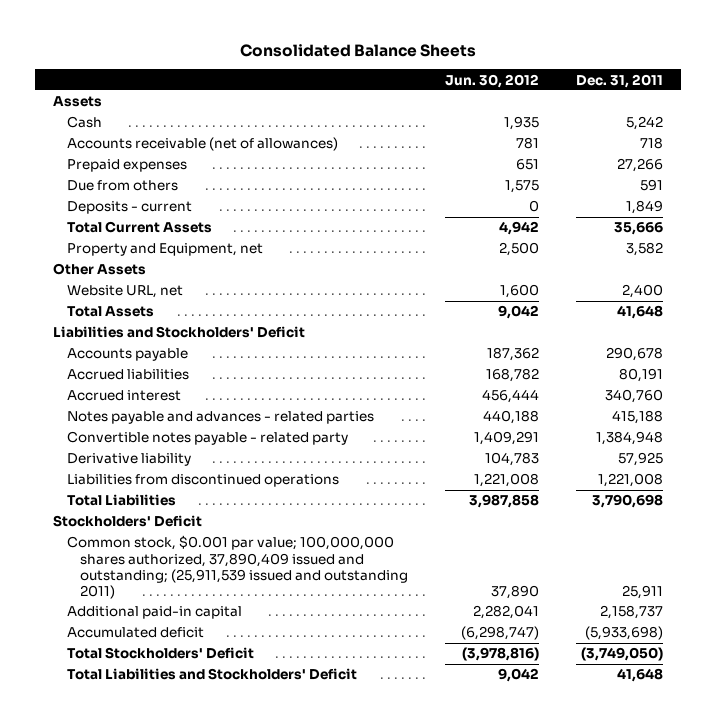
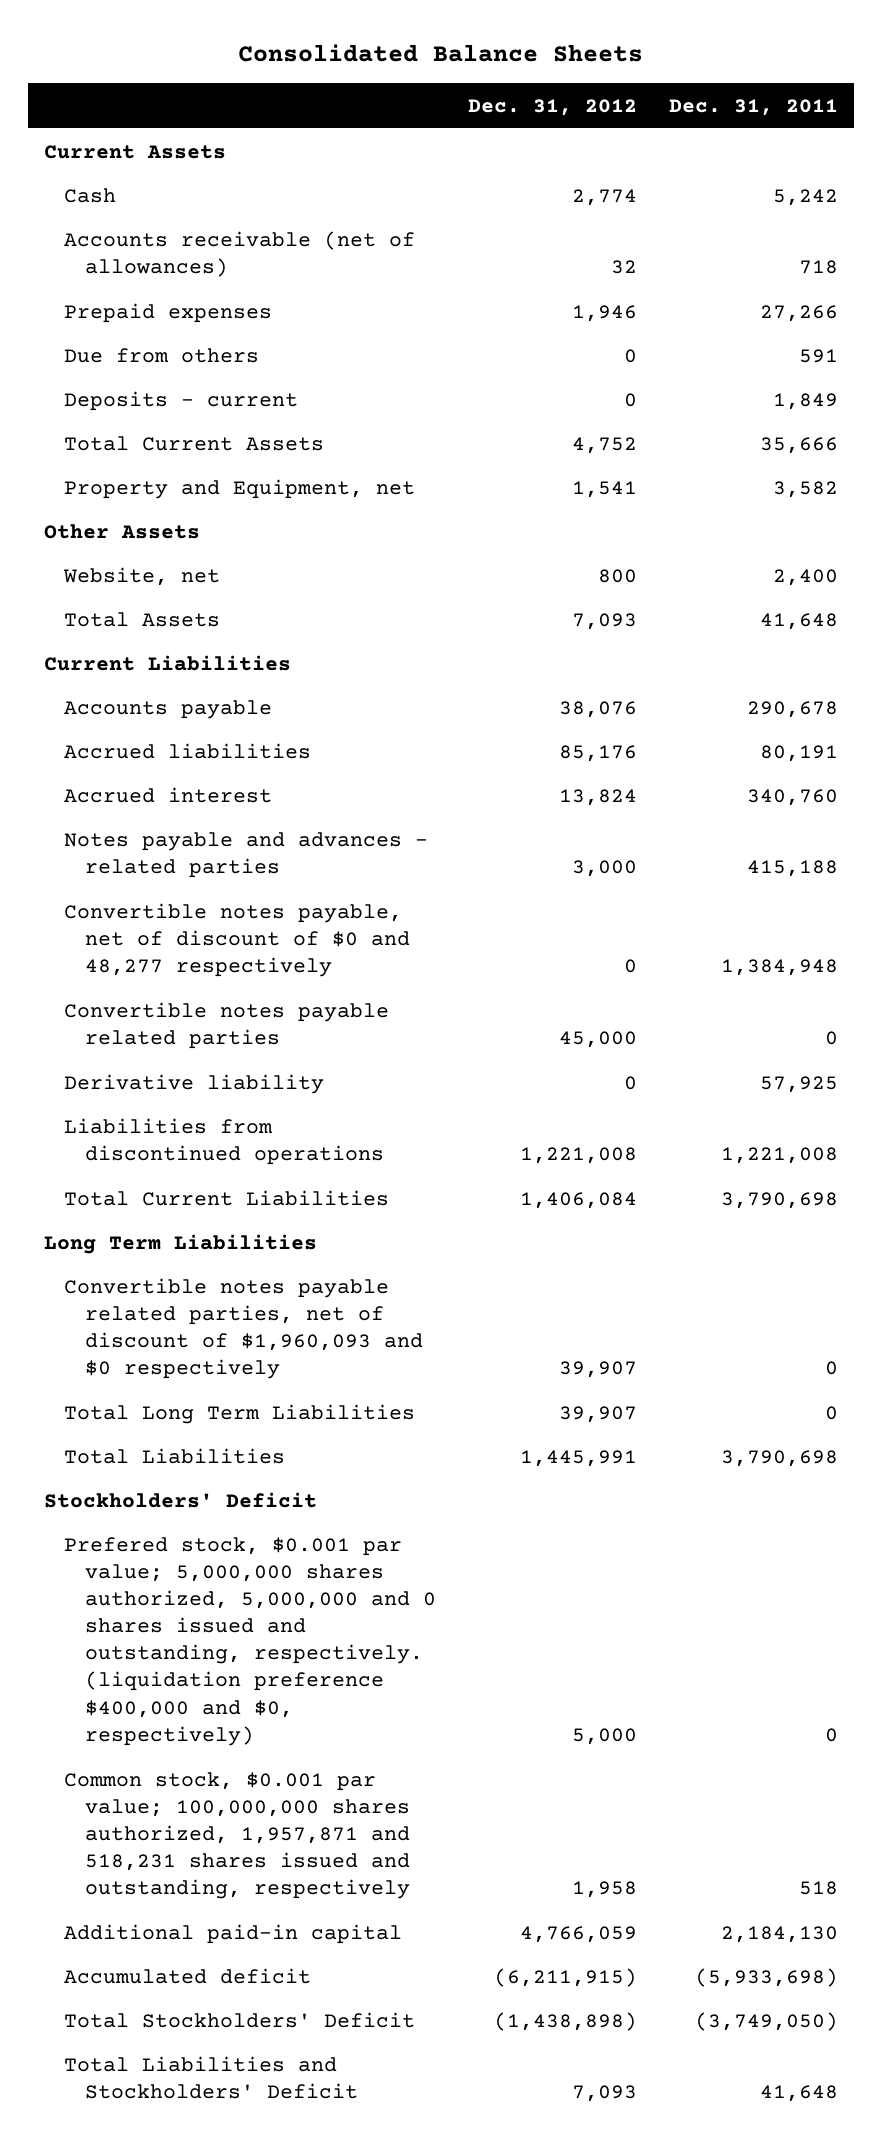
- | Jun. 30, 2012 | Dec. 31, 2011
+ | Dec. 31, 2012 | Dec. 31, 2011
- Assets
+ Current Assets
- Website URL, net | 1,600 | 2,400
+ Website, net | 800 | 2,400
- Liabilities and Stockholders' Deficit
+ Current Liabilities
- Convertible notes payable - related party | 1,409,291 | 1,384,948
+ Convertible notes payable, net of discount of $0 and 48,277 respectively | 0 | 1,384,948
+ Convertible notes payable related parties | 45,000 | 0
+ Total Current Liabilities | 1,406,084 | 3,790,698
+ Long Term Liabilities
+ Convertible notes payable related parties, net of discount of $1,960,093 and $0 respectively | 39,907 | 0
+ Total Long Term Liabilities | 39,907 | 0
- Common stock, $0.001 par value; 100,000,000 shares authorized, 37,890,409 issued and outstanding; (25,911,539 issued and outstanding 2011) | 37,890 | 25,911
- Additional paid-in capital | 2,282,041 | 2,158,737
+ Prefered stock, $0.001 par value; 5,000,000 shares authorized, 5,000,000 and 0 shares issued and outstanding, respectively. (liquidation preference $400,000 and $0, respectively) | 5,000 | 0
+ Common stock, $0.001 par value; 100,000,000 shares authorized, 1,957,871 and 518,231 shares issued and outstanding, respectively | 1,958 | 518
+ Additional paid-in capital | 4,766,059 | 2,184,130

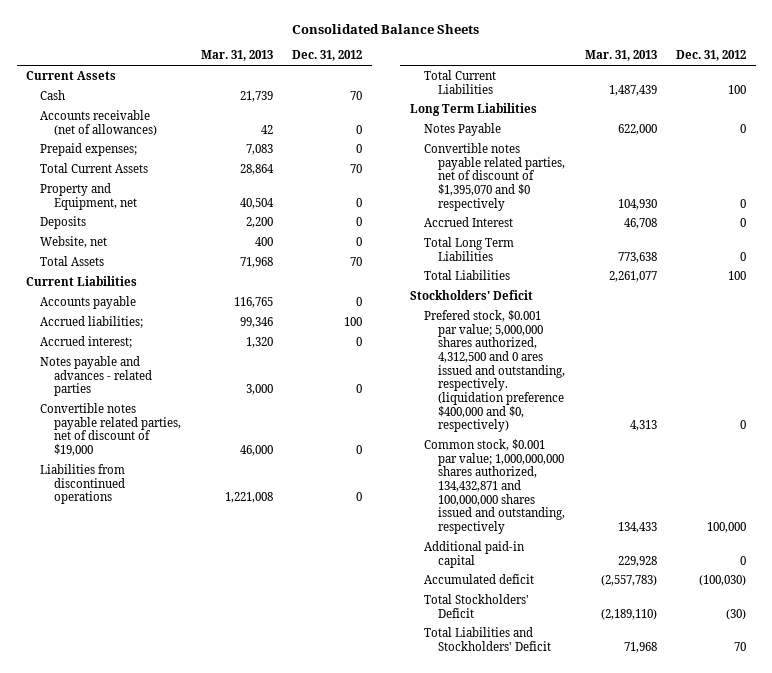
- | Dec. 31, 2012 | Dec. 31, 2011
+ | Mar. 31, 2013 | Dec. 31, 2012
- Cash | 2,774 | 5,242
- Accounts receivable (net of allowances) | 32 | 718
- Prepaid expenses | 1,946 | 27,266
- Due from others | 0 | 591
- Deposits - current | 0 | 1,849
- Total Current Assets | 4,752 | 35,666
- Property and Equipment, net | 1,541 | 3,582
- Other Assets
- Website, net | 800 | 2,400
- Total Assets | 7,093 | 41,648
+ Cash | 21,739 | 70
+ Accounts receivable (net of allowances) | 42 | 0
+ Prepaid expenses; | 7,083 | 0
+ Total Current Assets | 28,864 | 70
+ Property and Equipment, net | 40,504 | 0
+ Deposits | 2,200 | 0
+ Website, net | 400 | 0
+ Total Assets | 71,968 | 70
- Accounts payable | 38,076 | 290,678
- Accrued liabilities | 85,176 | 80,191
- Accrued interest | 13,824 | 340,760
- Notes payable and advances - related parties | 3,000 | 415,188
- Convertible notes payable, net of discount of $0 and 48,277 respectively | 0 | 1,384,948
- Convertible notes payable related parties | 45,000 | 0
- Derivative liability | 0 | 57,925
- Liabilities from discontinued operations | 1,221,008 | 1,221,008
- Total Current Liabilities | 1,406,084 | 3,790,698
+ Accounts payable | 116,765 | 0
+ Accrued liabilities; | 99,346 | 100
+ Accrued interest; | 1,320 | 0
+ Notes payable and advances - related parties | 3,000 | 0
+ Convertible notes payable related parties, net of discount of $19,000 | 46,000 | 0
+ Liabilities from discontinued operations | 1,221,008 | 0
+ Total Current Liabilities | 1,487,439 | 100
- Convertible notes payable related parties, net of discount of $1,960,093 and $0 respectively | 39,907 | 0
- Total Long Term Liabilities | 39,907 | 0
- Total Liabilities | 1,445,991 | 3,790,698
+ Notes Payable | 622,000 | 0
+ Convertible notes payable related parties, net of discount of $1,395,070 and $0 respectively | 104,930 | 0
+ Accrued Interest | 46,708 | 0
+ Total Long Term Liabilities | 773,638 | 0
+ Total Liabilities | 2,261,077 | 100
- Prefered stock, $0.001 par value; 5,000,000 shares authorized, 5,000,000 and 0 shares issued and outstanding, respectively. (liquidation preference $400,000 and $0, respectively) | 5,000 | 0
- Common stock, $0.001 par value; 100,000,000 shares authorized, 1,957,871 and 518,231 shares issued and outstanding, respectively | 1,958 | 518
- Additional paid-in capital | 4,766,059 | 2,184,130
- Accumulated deficit | (6,211,915) | (5,933,698)
- Total Stockholders' Deficit | (1,438,898) | (3,749,050)
- Total Liabilities and Stockholders' Deficit | 7,093 | 41,648
+ Prefered stock, $0.001 par value; 5,000,000 shares authorized, 4,312,500 and 0 ares issued and outstanding, respectively. (liquidation preference $400,000 and $0, respectively) | 4,313 | 0
+ Common stock, $0.001 par value; 1,000,000,000 shares authorized, 134,432,871 and 100,000,000 shares issued and outstanding, respectively | 134,433 | 100,000
+ Additional paid-in capital | 229,928 | 0
+ Accumulated deficit | (2,557,783) | (100,030)
+ Total Stockholders' Deficit | (2,189,110) | (30)
+ Total Liabilities and Stockholders' Deficit | 71,968 | 70

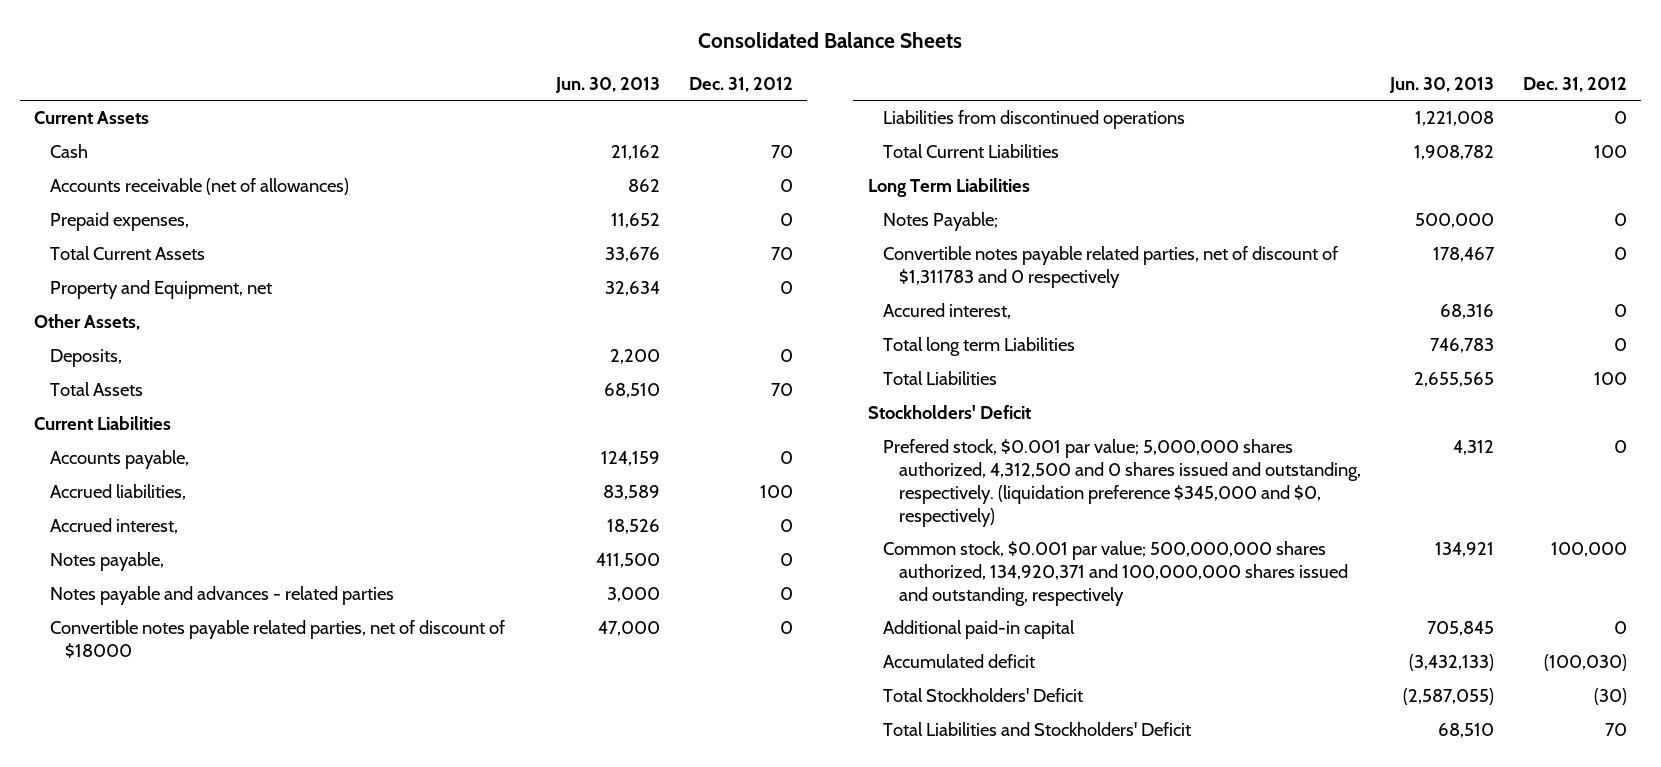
- | Mar. 31, 2013 | Dec. 31, 2012
+ | Jun. 30, 2013 | Dec. 31, 2012
- Prepaid expenses; | 7,083 | 0
+ Prepaid expenses, | 11,652 | 0
- Deposits | 2,200 | 0
- Website, net | 400 | 0
+ Other Assets,
+ Deposits, | 2,200 | 0
- Accounts payable | 116,765 | 0
- Accrued liabilities; | 99,346 | 100
- Accrued interest; | 1,320 | 0
+ Accounts payable, | 124,159 | 0
+ Accrued liabilities, | 83,589 | 100
+ Accrued interest, | 18,526 | 0
+ Notes payable, | 411,500 | 0
- Convertible notes payable related parties, net of discount of $19,000 | 46,000 | 0
+ Convertible notes payable related parties, net of discount of $18000 | 47,000 | 0
- Notes Payable | 622,000 | 0
- Convertible notes payable related parties, net of discount of $1,395,070 and $0 respectively | 104,930 | 0
- Accrued Interest | 46,708 | 0
- Total Long Term Liabilities | 773,638 | 0
+ Notes Payable; | 500,000 | 0
+ Convertible notes payable related parties, net of discount of $1,311783 and 0 respectively | 178,467 | 0
+ Accured interest, | 68,316 | 0
+ Total long term Liabilities | 746,783 | 0
- Prefered stock, $0.001 par value; 5,000,000 shares authorized, 4,312,500 and 0 ares issued and outstanding, respectively. (liquidation preference $400,000 and $0, respectively) | 4,313 | 0
- Common stock, $0.001 par value; 1,000,000,000 shares authorized, 134,432,871 and 100,000,000 shares issued and outstanding, respectively | 134,433 | 100,000
+ Prefered stock, $0.001 par value; 5,000,000 shares authorized, 4,312,500 and 0 shares issued and outstanding, respectively. (liquidation preference $345,000 and $0, respectively) | 4,312 | 0
+ Common stock, $0.001 par value; 500,000,000 shares authorized, 134,920,371 and 100,000,000 shares issued and outstanding, respectively | 134,921 | 100,000

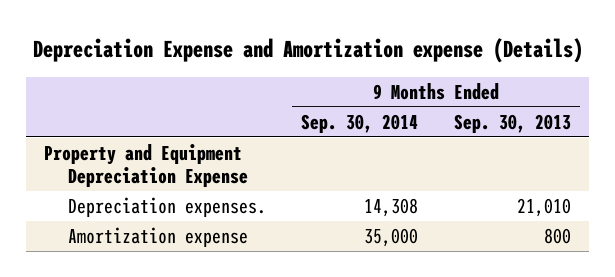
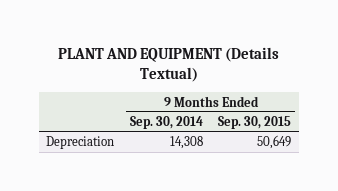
- Depreciation Expense and Amortization expense (Details)
+ PLANT AND EQUIPMENT (Details Textual)
- | 9 Months Ended Sep. 30, 2014 | 9 Months Ended Sep. 30, 2013
+ | 9 Months Ended Sep. 30, 2014 | 9 Months Ended Sep. 30, 2015
- Property and Equipment Depreciation Expense
- Depreciation expenses. | 14,308 | 21,010
- Amortization expense | 35,000 | 800
+ Depreciation | 14,308 | 50,649

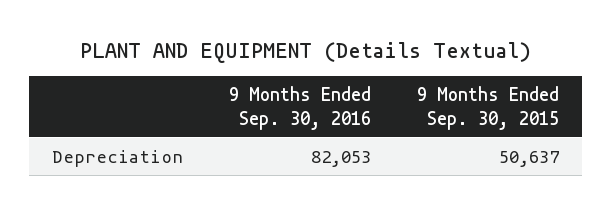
- | 9 Months Ended Sep. 30, 2014 | 9 Months Ended Sep. 30, 2015
+ | 9 Months Ended Sep. 30, 2016 | 9 Months Ended Sep. 30, 2015
- Depreciation | 14,308 | 50,649
+ Depreciation | 82,053 | 50,637

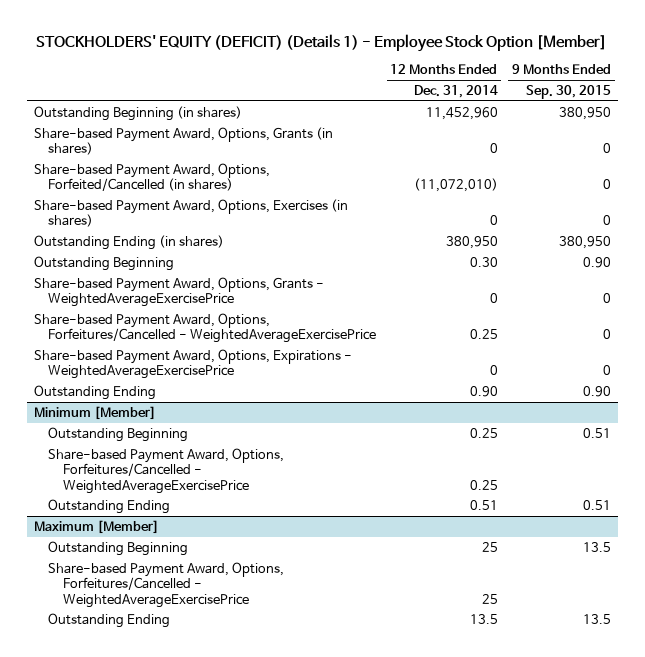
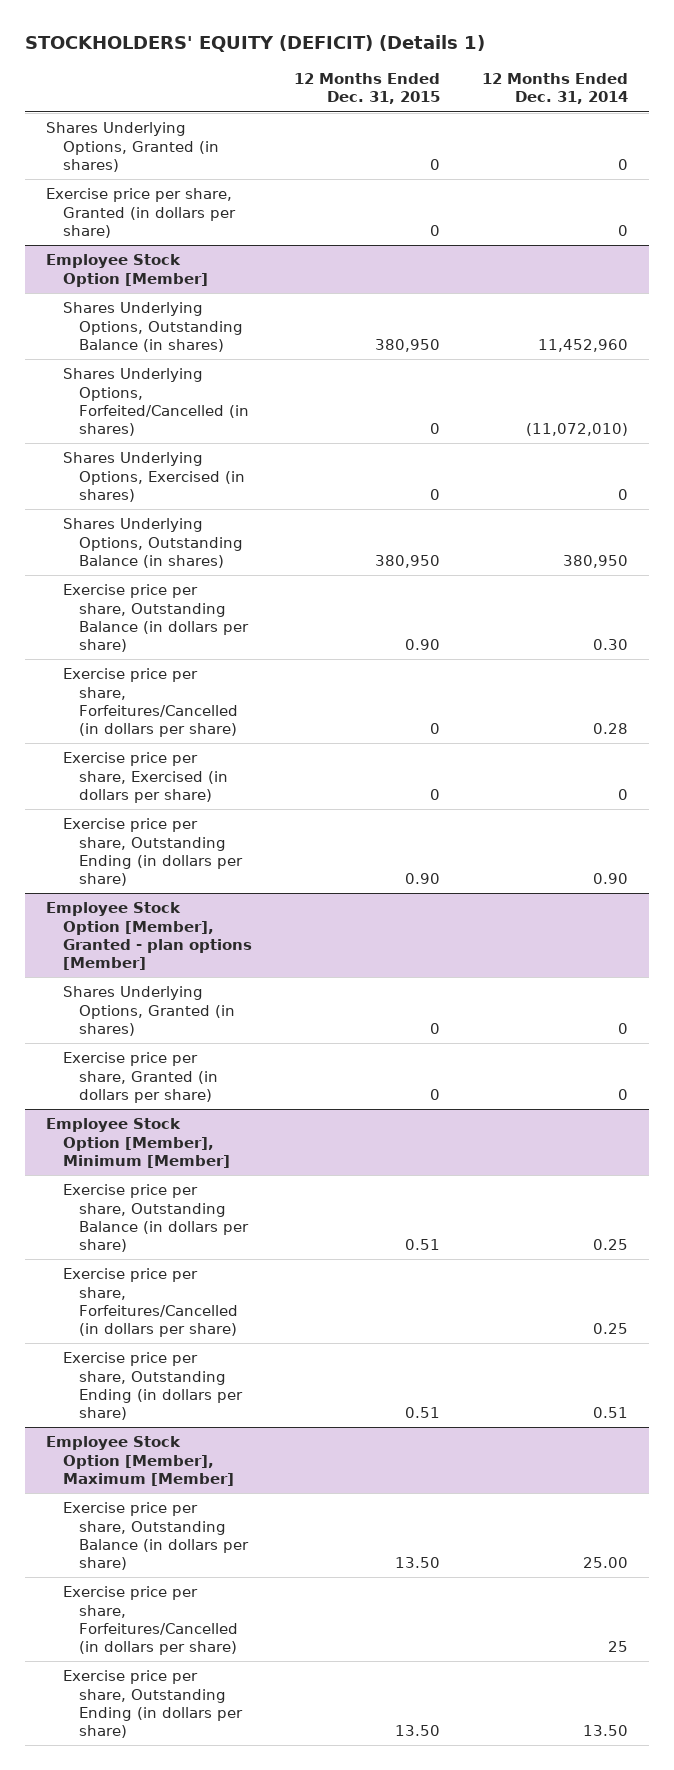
- STOCKHOLDERS' EQUITY (DEFICIT) (Details 1) - Employee Stock Option [Member]
+ STOCKHOLDERS' EQUITY (DEFICIT) (Details 1)
- | 12 Months Ended Dec. 31, 2014 | 9 Months Ended Sep. 30, 2015
+ | 12 Months Ended Dec. 31, 2015 | 12 Months Ended Dec. 31, 2014
- Outstanding Beginning (in shares) | 11,452,960 | 380,950
- Share-based Payment Award, Options, Grants (in shares) | 0 | 0
- Share-based Payment Award, Options, Forfeited/Cancelled (in shares) | (11,072,010) | 0
- Share-based Payment Award, Options, Exercises (in shares) | 0 | 0
- Outstanding Ending (in shares) | 380,950 | 380,950
- Outstanding Beginning | 0.30 | 0.90
- Share-based Payment Award, Options, Grants - WeightedAverageExercisePrice | 0 | 0
- Share-based Payment Award, Options, Forfeitures/Cancelled - WeightedAverageExercisePrice | 0.25 | 0
- Share-based Payment Award, Options, Expirations - WeightedAverageExercisePrice | 0 | 0
- Outstanding Ending | 0.90 | 0.90
- Minimum [Member]
- Outstanding Beginning | 0.25 | 0.51
- Share-based Payment Award, Options, Forfeitures/Cancelled - WeightedAverageExercisePrice | 0.25 |
- Outstanding Ending | 0.51 | 0.51
- Maximum [Member]
- Outstanding Beginning | 25 | 13.5
- Share-based Payment Award, Options, Forfeitures/Cancelled - WeightedAverageExercisePrice | 25 |
- Outstanding Ending | 13.5 | 13.5
+ Shares Underlying Options, Granted (in shares) | 0 | 0
+ Exercise price per share, Granted (in dollars per share) | 0 | 0
+ Employee Stock Option [Member]
+ Shares Underlying Options, Outstanding Balance (in shares) | 380,950 | 11,452,960
+ Shares Underlying Options, Forfeited/Cancelled (in shares) | 0 | (11,072,010)
+ Shares Underlying Options, Exercised (in shares) | 0 | 0
+ Shares Underlying Options, Outstanding Balance (in shares) | 380,950 | 380,950
+ Exercise price per share, Outstanding Balance (in dollars per share) | 0.90 | 0.30
+ Exercise price per share, Forfeitures/Cancelled (in dollars per share) | 0 | 0.28
+ Exercise price per share, Exercised (in dollars per share) | 0 | 0
+ Exercise price per share, Outstanding Ending (in dollars per share) | 0.90 | 0.90
+ Employee Stock Option [Member], Granted - plan options [Member]
+ Shares Underlying Options, Granted (in shares) | 0 | 0
+ Exercise price per share, Granted (in dollars per share) | 0 | 0
+ Employee Stock Option [Member], Minimum [Member]
+ Exercise price per share, Outstanding Balance (in dollars per share) | 0.51 | 0.25
+ Exercise price per share, Forfeitures/Cancelled (in dollars per share) | | 0.25
+ Exercise price per share, Outstanding Ending (in dollars per share) | 0.51 | 0.51
+ Employee Stock Option [Member], Maximum [Member]
+ Exercise price per share, Outstanding Balance (in dollars per share) | 13.50 | 25.00
+ Exercise price per share, Forfeitures/Cancelled (in dollars per share) | | 25
+ Exercise price per share, Outstanding Ending (in dollars per share) | 13.50 | 13.50

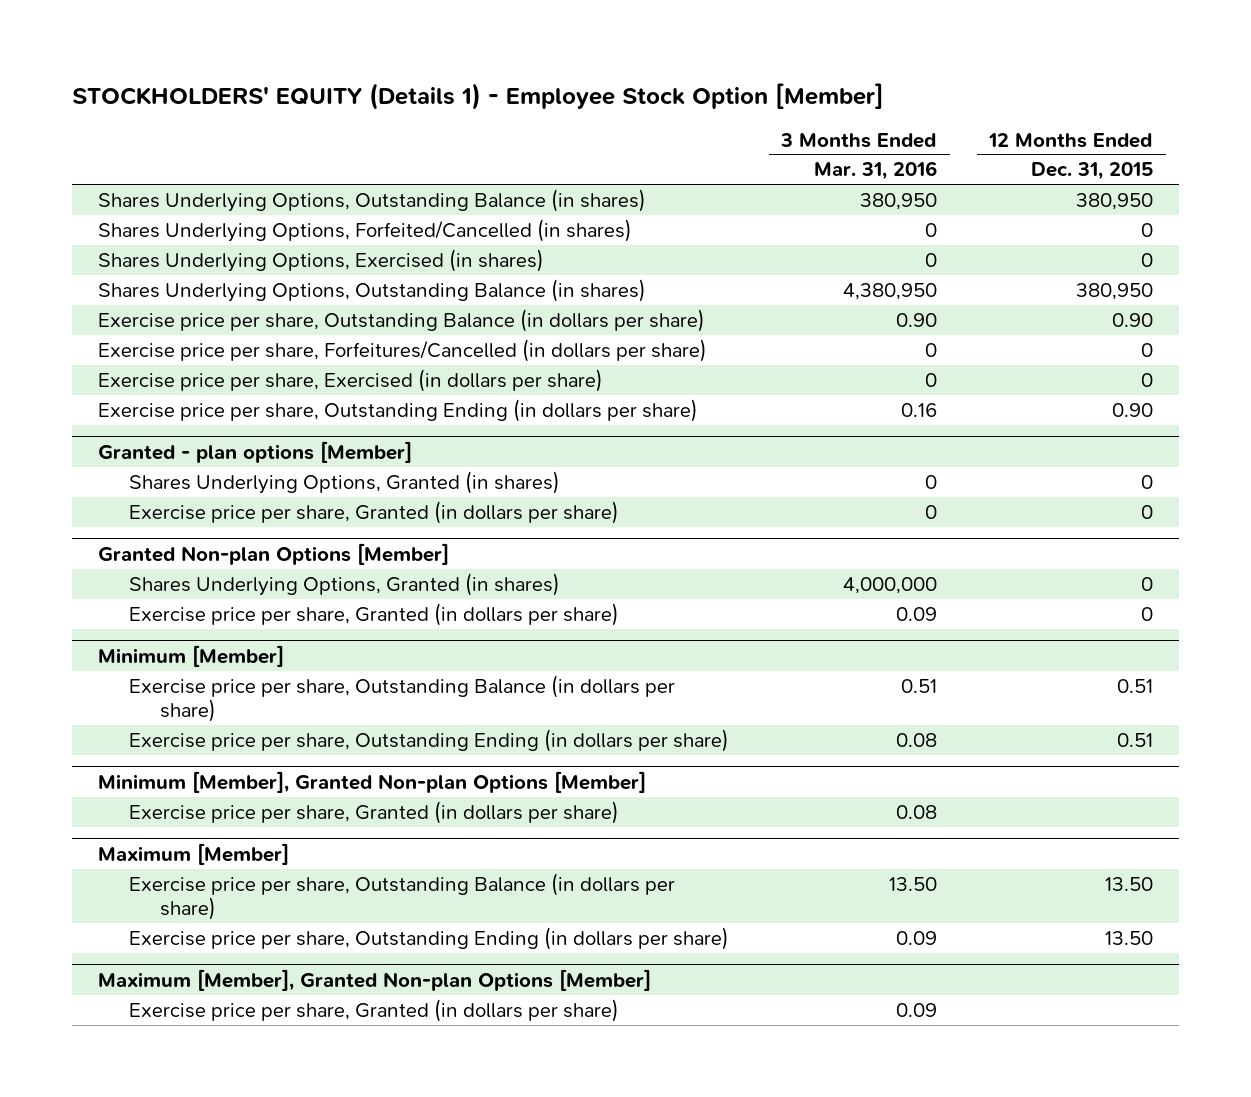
- STOCKHOLDERS' EQUITY (DEFICIT) (Details 1)
+ STOCKHOLDERS' EQUITY (Details 1) - Employee Stock Option [Member]
- | 12 Months Ended Dec. 31, 2015 | 12 Months Ended Dec. 31, 2014
+ | 3 Months Ended Mar. 31, 2016 | 12 Months Ended Dec. 31, 2015
- Shares Underlying Options, Granted (in shares) | 0 | 0
- Exercise price per share, Granted (in dollars per share) | 0 | 0
- Employee Stock Option [Member]
- Employee Stock Option [Member], Granted - plan options [Member]
+ Granted - plan options [Member]
- Employee Stock Option [Member], Minimum [Member]
+ Granted Non-plan Options [Member]
+ Shares Underlying Options, Granted (in shares) | 4,000,000 | 0
+ Exercise price per share, Granted (in dollars per share) | 0.09 | 0
+ Minimum [Member]
- Exercise price per share, Forfeitures/Cancelled (in dollars per share) | | 0.25
- Employee Stock Option [Member], Maximum [Member]
+ Minimum [Member], Granted Non-plan Options [Member]
+ Exercise price per share, Granted (in dollars per share) | 0.08 |
+ Maximum [Member]
- Exercise price per share, Forfeitures/Cancelled (in dollars per share) | | 25
+ Maximum [Member], Granted Non-plan Options [Member]
+ Exercise price per share, Granted (in dollars per share) | 0.09 |

